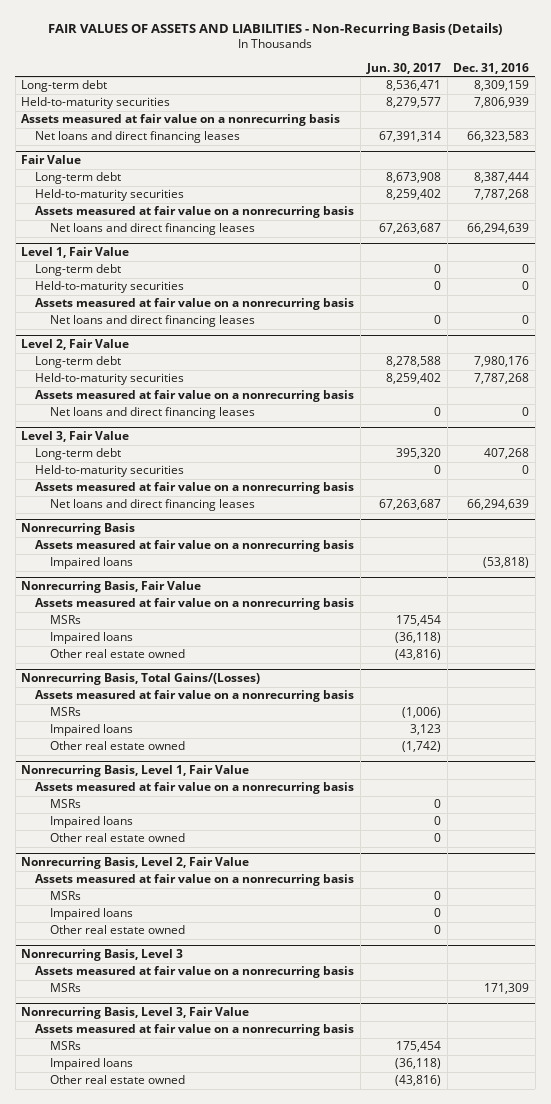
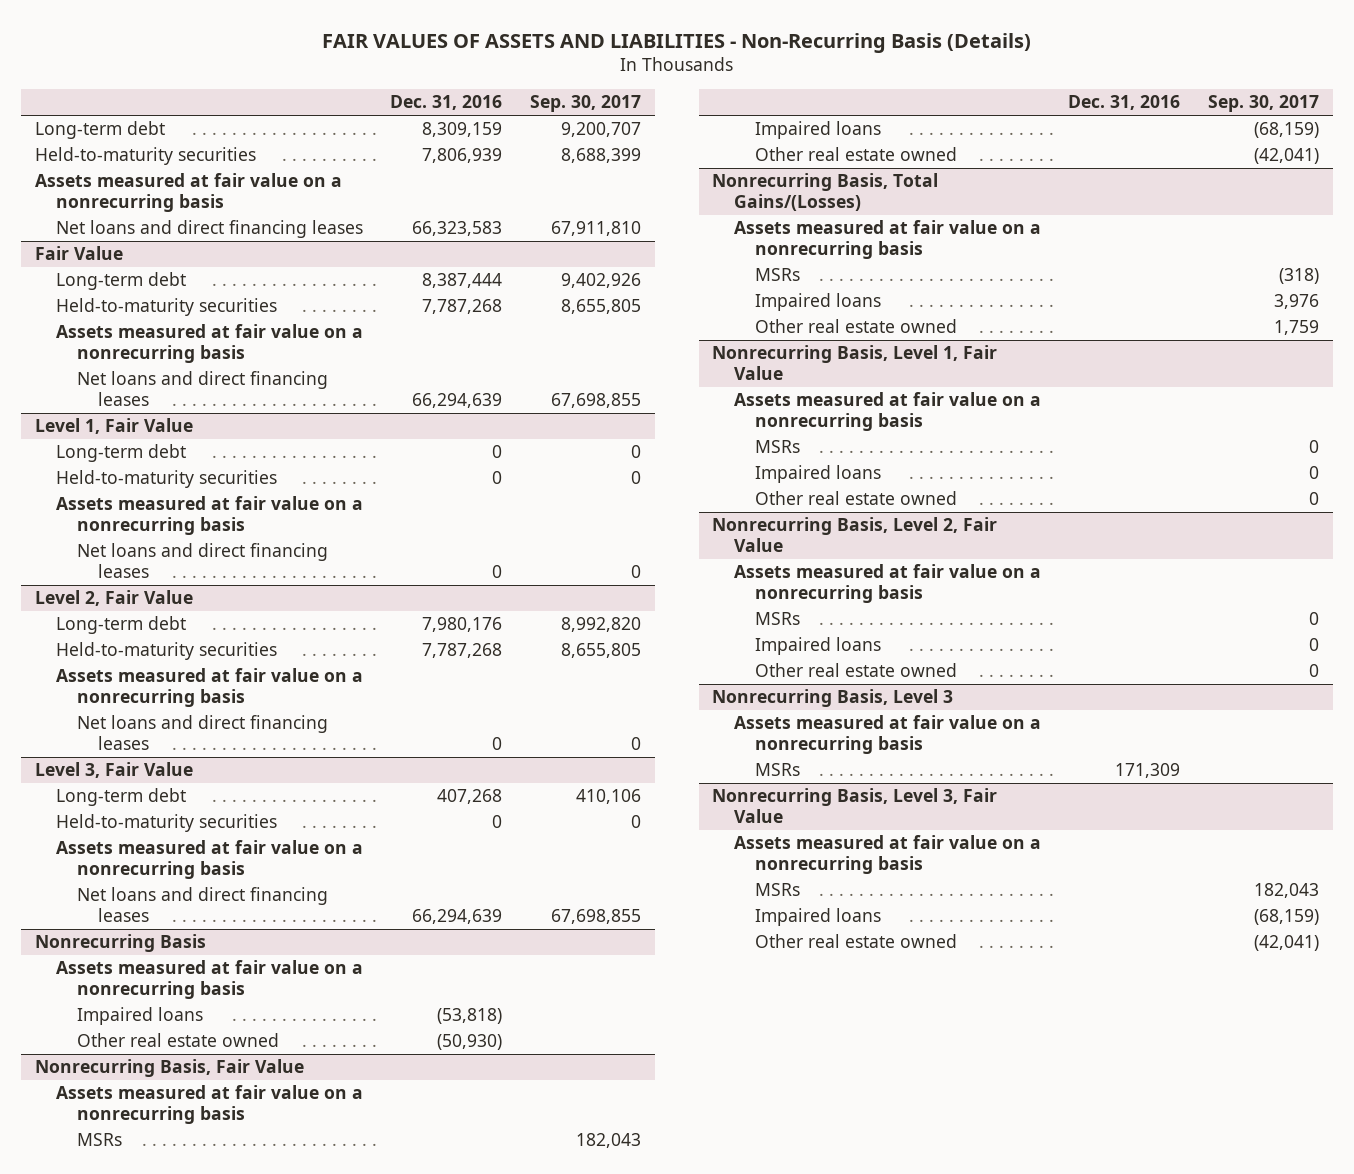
- | Jun. 30, 2017 | Dec. 31, 2016
+ | Dec. 31, 2016 | Sep. 30, 2017
@ Nonrecurring Basis
+ Other real estate owned | (50,930) |

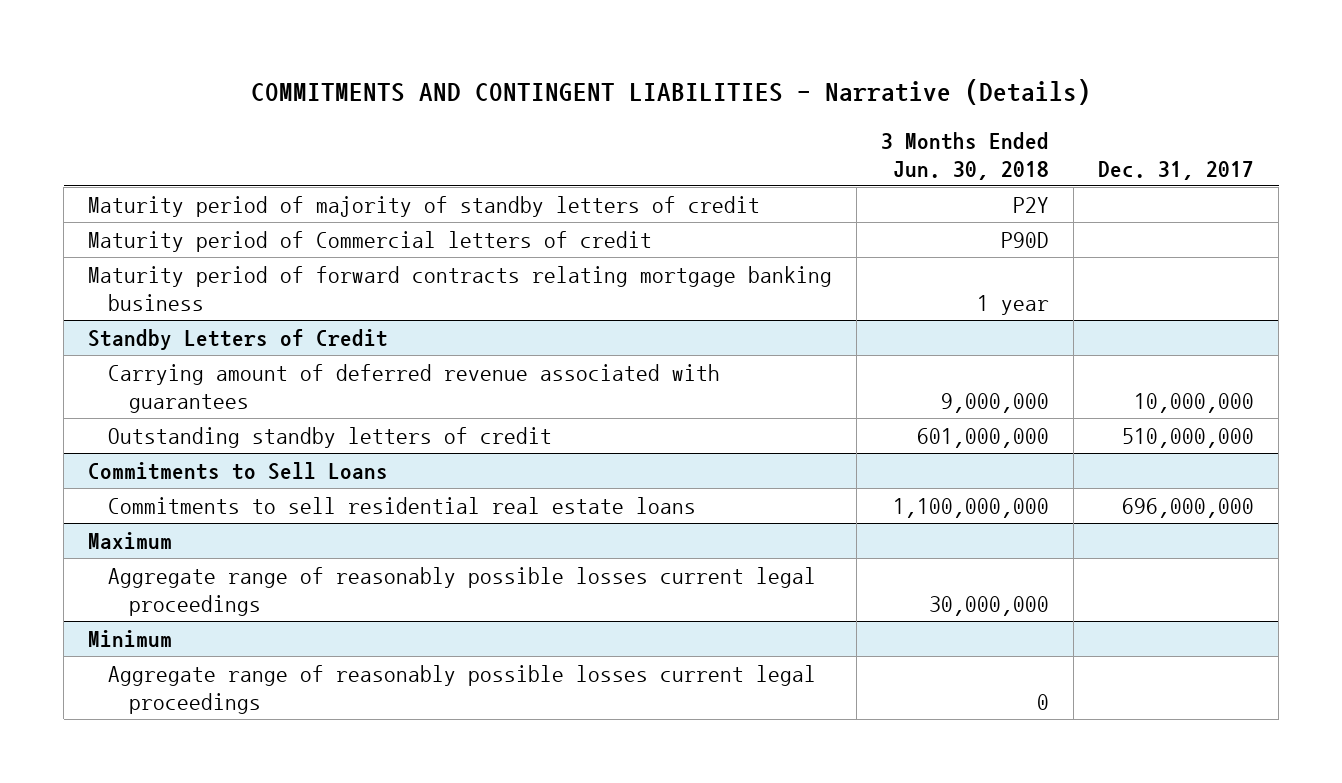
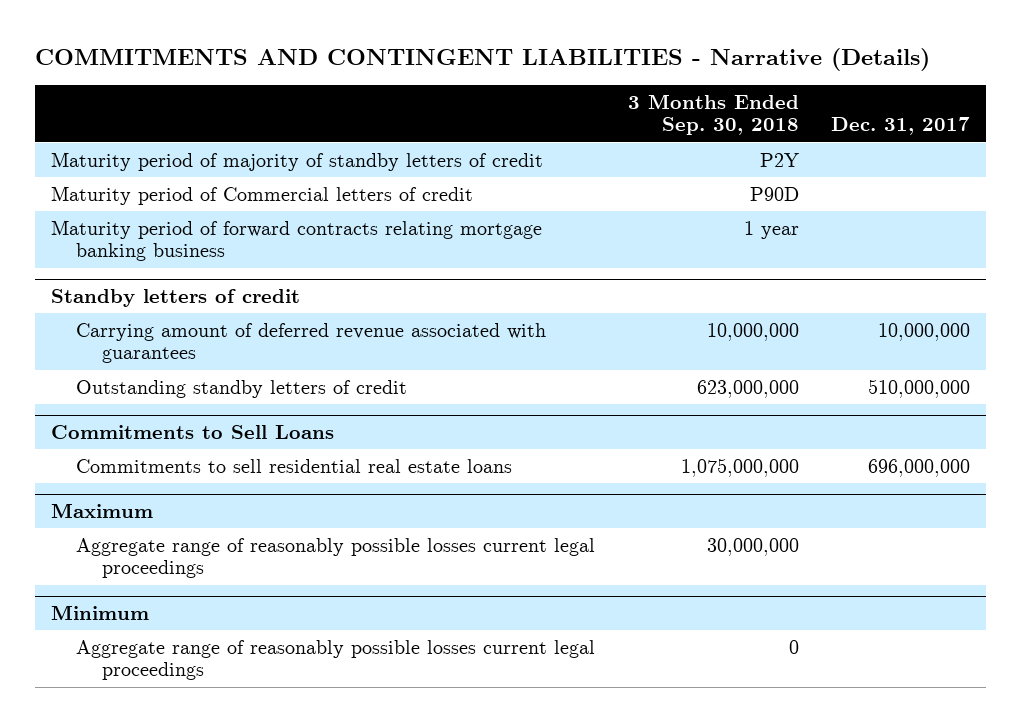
- | 3 Months Ended Jun. 30, 2018 | Dec. 31, 2017
+ | 3 Months Ended Sep. 30, 2018 | Dec. 31, 2017
- Standby Letters of Credit
+ Standby letters of credit

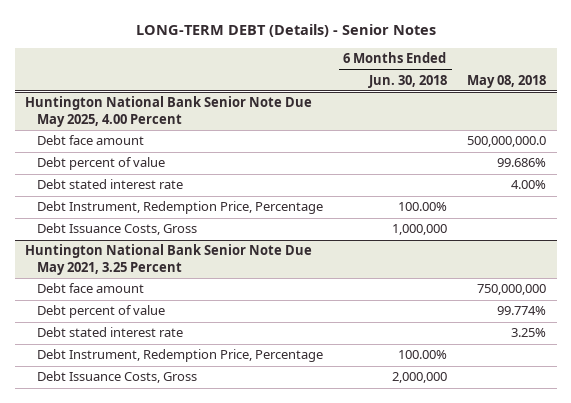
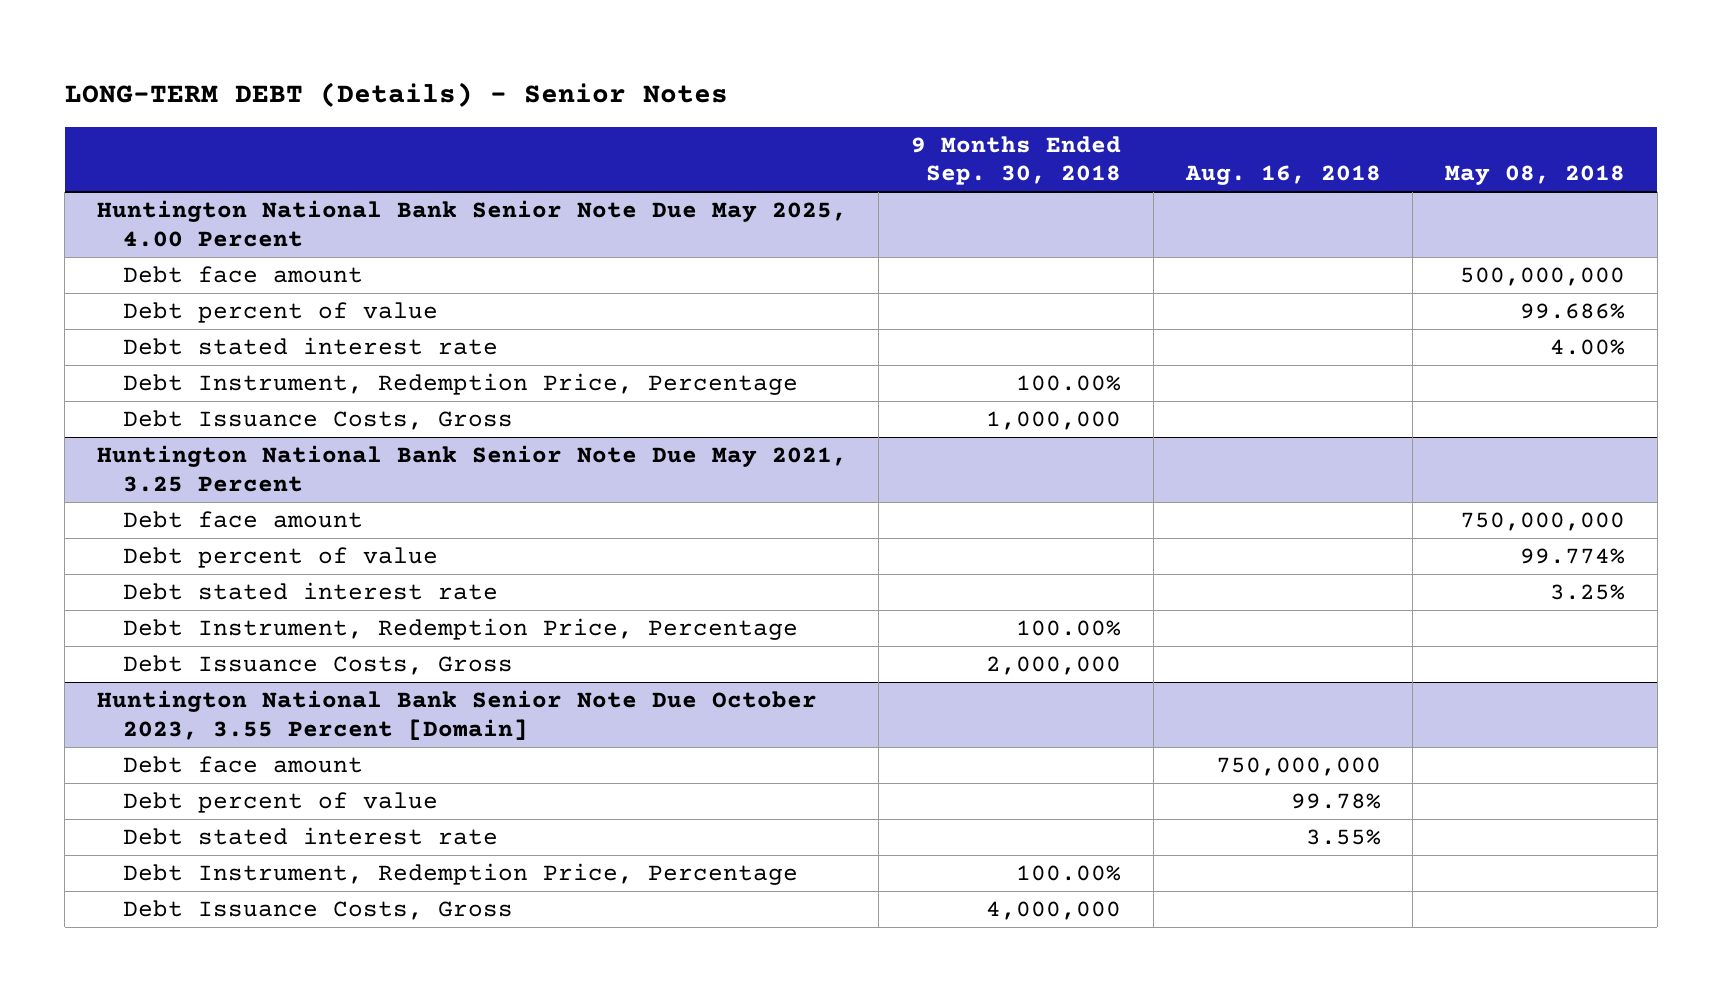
- | 6 Months Ended Jun. 30, 2018 | May 08, 2018
+ | 9 Months Ended Sep. 30, 2018 | Aug. 16, 2018 | May 08, 2018
@ Huntington National Bank Senior Note Due May 2025, 4.00 Percent
- Debt face amount | | 500,000,000.0
+ Debt face amount | | | 500,000,000
+ Huntington National Bank Senior Note Due October 2023, 3.55 Percent [Domain]
+ Debt face amount | | 750,000,000 |
+ Debt percent of value | | 99.78% |
+ Debt stated interest rate | | 3.55% |
+ Debt Instrument, Redemption Price, Percentage | 100.00% | |
+ Debt Issuance Costs, Gross | 4,000,000 | |

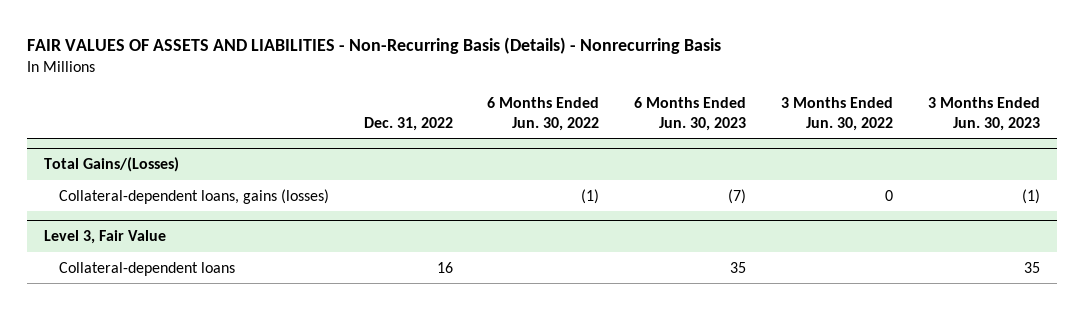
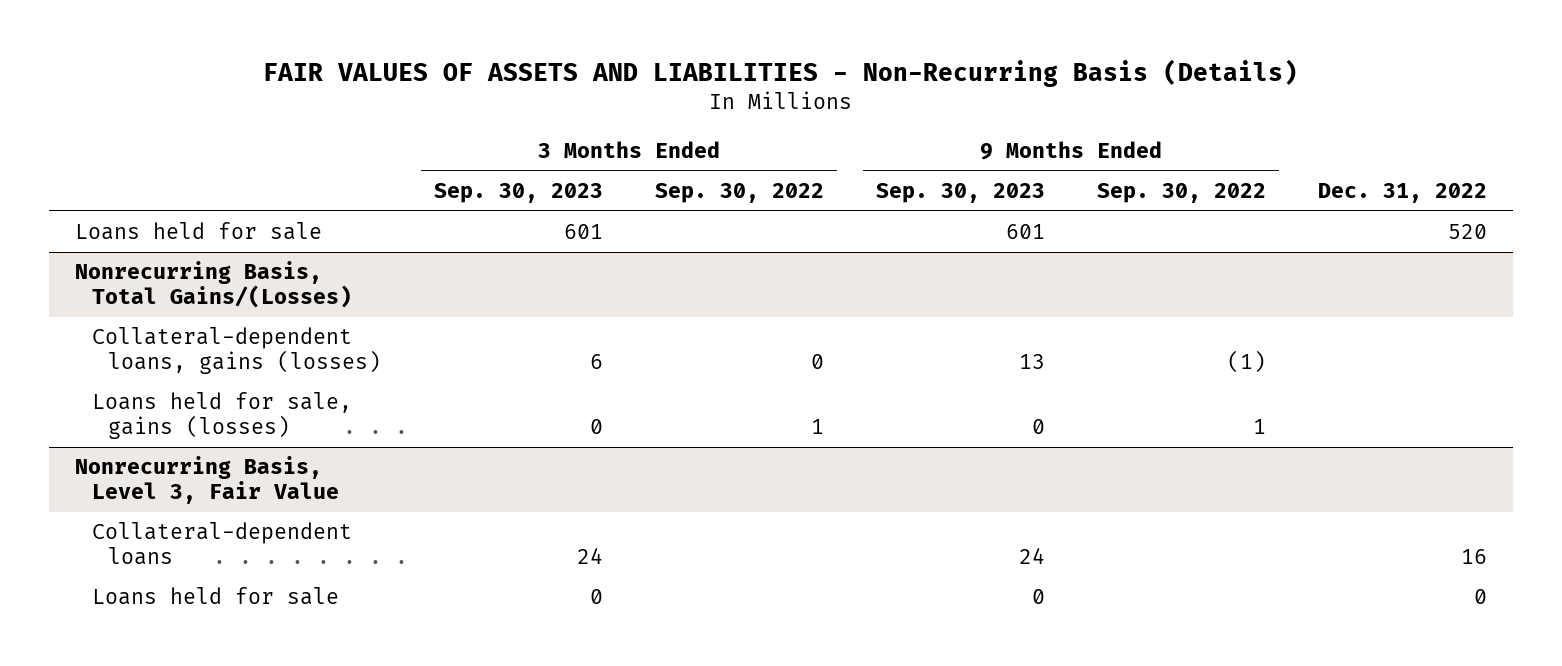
- FAIR VALUES OF ASSETS AND LIABILITIES - Non-Recurring Basis (Details) - Nonrecurring Basis
+ FAIR VALUES OF ASSETS AND LIABILITIES - Non-Recurring Basis (Details)
- | Dec. 31, 2022 | 6 Months Ended Jun. 30, 2022 | 6 Months Ended Jun. 30, 2023 | 3 Months Ended Jun. 30, 2022 | 3 Months Ended Jun. 30, 2023
+ | 3 Months Ended Sep. 30, 2023 | 3 Months Ended Sep. 30, 2022 | 9 Months Ended Sep. 30, 2023 | 9 Months Ended Sep. 30, 2022 | Dec. 31, 2022
- Total Gains/(Losses)
+ Loans held for sale | 601 | | 601 | | 520
+ Nonrecurring Basis, Total Gains/(Losses)
- Level 3, Fair Value
+ Loans held for sale, gains (losses) | 0 | 1 | 0 | 1 |
+ Nonrecurring Basis, Level 3, Fair Value
+ Loans held for sale | 0 | | 0 | | 0

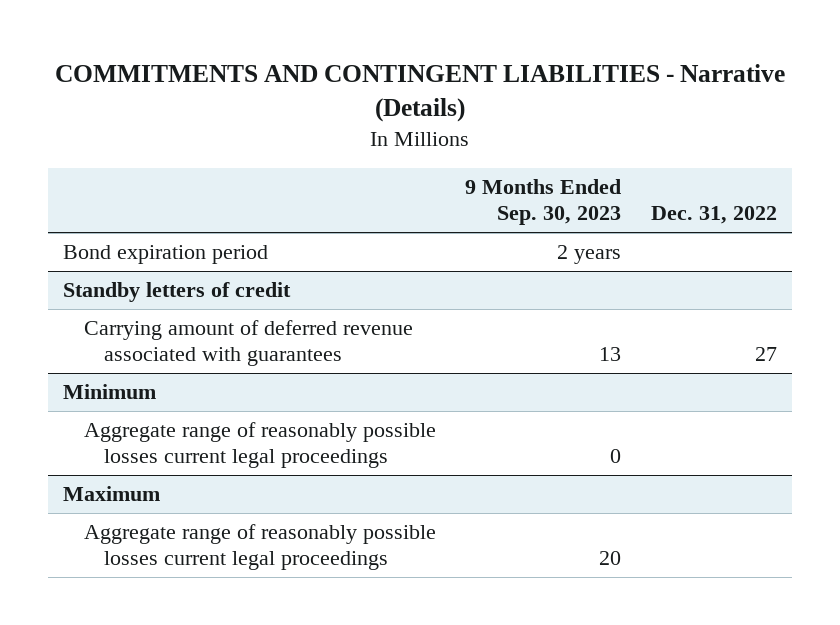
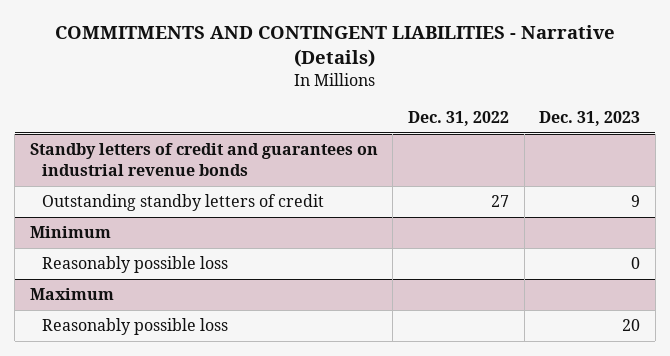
- | 9 Months Ended Sep. 30, 2023 | Dec. 31, 2022
+ | Dec. 31, 2022 | Dec. 31, 2023
- Bond expiration period | 2 years |
- Standby letters of credit
- Carrying amount of deferred revenue associated with guarantees | 13 | 27
+ Standby letters of credit and guarantees on industrial revenue bonds
+ Outstanding standby letters of credit | 27 | 9
@ Minimum
- Aggregate range of reasonably possible losses current legal proceedings | 0 |
+ Reasonably possible loss | | 0
@ Maximum
- Aggregate range of reasonably possible losses current legal proceedings | 20 |
+ Reasonably possible loss | | 20

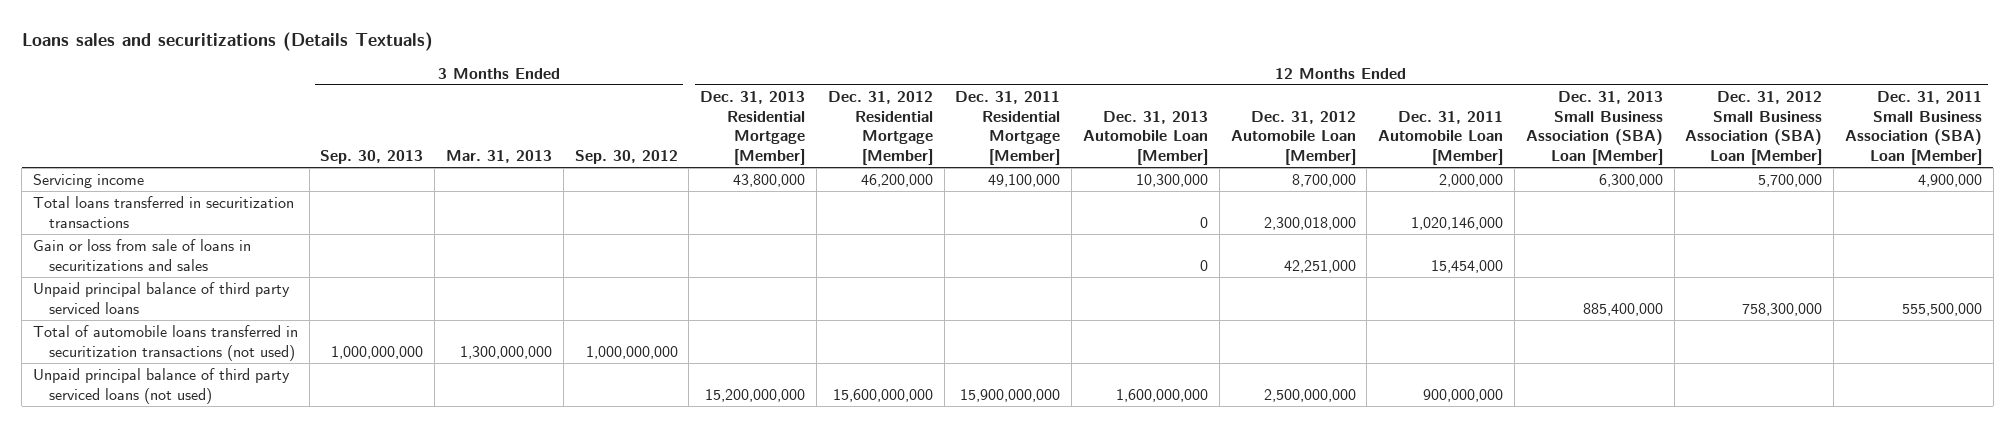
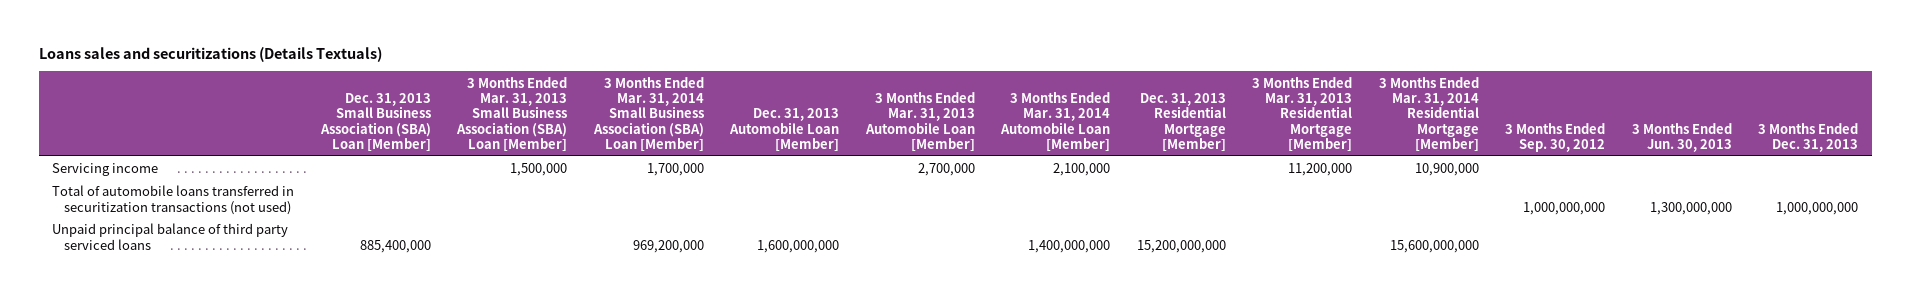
- | 3 Months Ended Sep. 30, 2013 | 3 Months Ended Mar. 31, 2013 | 3 Months Ended Sep. 30, 2012 | 12 Months Ended Dec. 31, 2013 Residential Mortgage [Member] | 12 Months Ended Dec. 31, 2012 Residential Mortgage [Member] | 12 Months Ended Dec. 31, 2011 Residential Mortgage [Member] | 12 Months Ended Dec. 31, 2013 Automobile Loan [Member] | 12 Months Ended Dec. 31, 2012 Automobile Loan [Member] | 12 Months Ended Dec. 31, 2011 Automobile Loan [Member] | 12 Months Ended Dec. 31, 2013 Small Business Association (SBA) Loan [Member] | 12 Months Ended Dec. 31, 2012 Small Business Association (SBA) Loan [Member] | 12 Months Ended Dec. 31, 2011 Small Business Association (SBA) Loan [Member]
+ | Dec. 31, 2013 Small Business Association (SBA) Loan [Member] | 3 Months Ended Mar. 31, 2013 Small Business Association (SBA) Loan [Member] | 3 Months Ended Mar. 31, 2014 Small Business Association (SBA) Loan [Member] | Dec. 31, 2013 Automobile Loan [Member] | 3 Months Ended Mar. 31, 2013 Automobile Loan [Member] | 3 Months Ended Mar. 31, 2014 Automobile Loan [Member] | Dec. 31, 2013 Residential Mortgage [Member] | 3 Months Ended Mar. 31, 2013 Residential Mortgage [Member] | 3 Months Ended Mar. 31, 2014 Residential Mortgage [Member] | 3 Months Ended Sep. 30, 2012 | 3 Months Ended Jun. 30, 2013 | 3 Months Ended Dec. 31, 2013
- Total loans transferred in securitization transactions | | | | | | | 0 | 2,300,018,000 | 1,020,146,000 | | |
- Gain or loss from sale of loans in securitizations and sales | | | | | | | 0 | 42,251,000 | 15,454,000 | | |
- Unpaid principal balance of third party serviced loans (not used) | | | | 15,200,000,000 | 15,600,000,000 | 15,900,000,000 | 1,600,000,000 | 2,500,000,000 | 900,000,000 | | |
moved down: Unpaid principal balance of third party serviced loans | 885,400,000 | | 969,200,000 | 1,600,000,000 | | 1,400,000,000 | 15,200,000,000 | | 15,600,000,000 | | |

